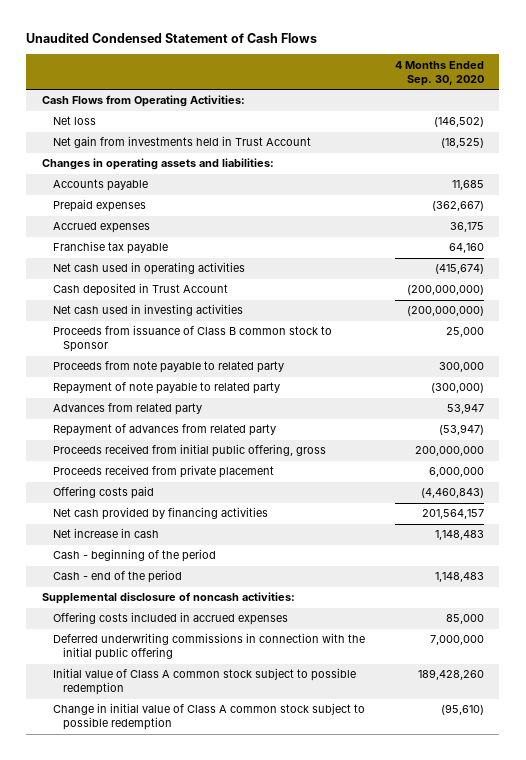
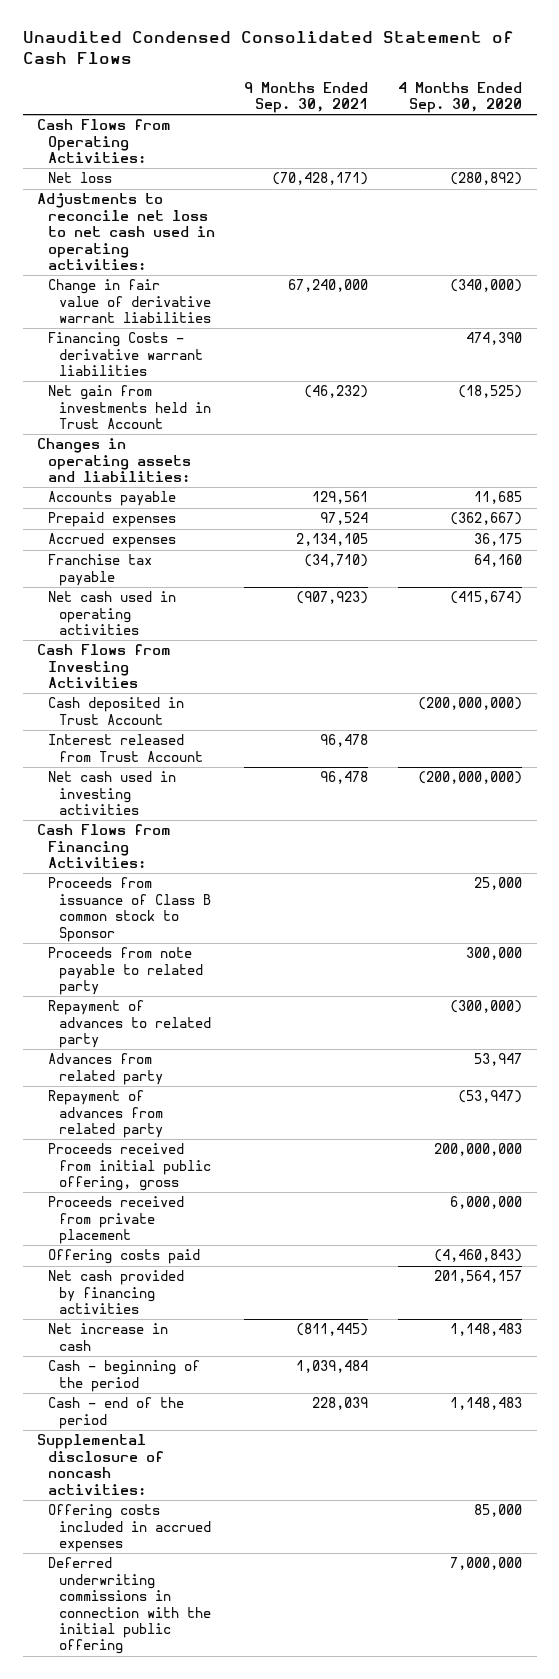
- Unaudited Condensed Statement of Cash Flows
+ Unaudited Condensed Consolidated Statement of Cash Flows
- | 4 Months Ended Sep. 30, 2020
+ | 9 Months Ended Sep. 30, 2021 | 4 Months Ended Sep. 30, 2020
- Net loss | (146,502)
+ Net loss | (70,428,171) | (280,892)
+ Adjustments to reconcile net loss to net cash used in operating activities:
+ Change in fair value of derivative warrant liabilities | 67,240,000 | (340,000)
+ Financing Costs - derivative warrant liabilities | | 474,390
+ Cash Flows from Investing Activities
+ Interest released from Trust Account | 96,478 |
+ Cash Flows from Financing Activities:
- Repayment of note payable to related party | (300,000)
+ Repayment of advances to related party | | (300,000)
- Initial value of Class A common stock subject to possible redemption | 189,428,260
- Change in initial value of Class A common stock subject to possible redemption | (95,610)

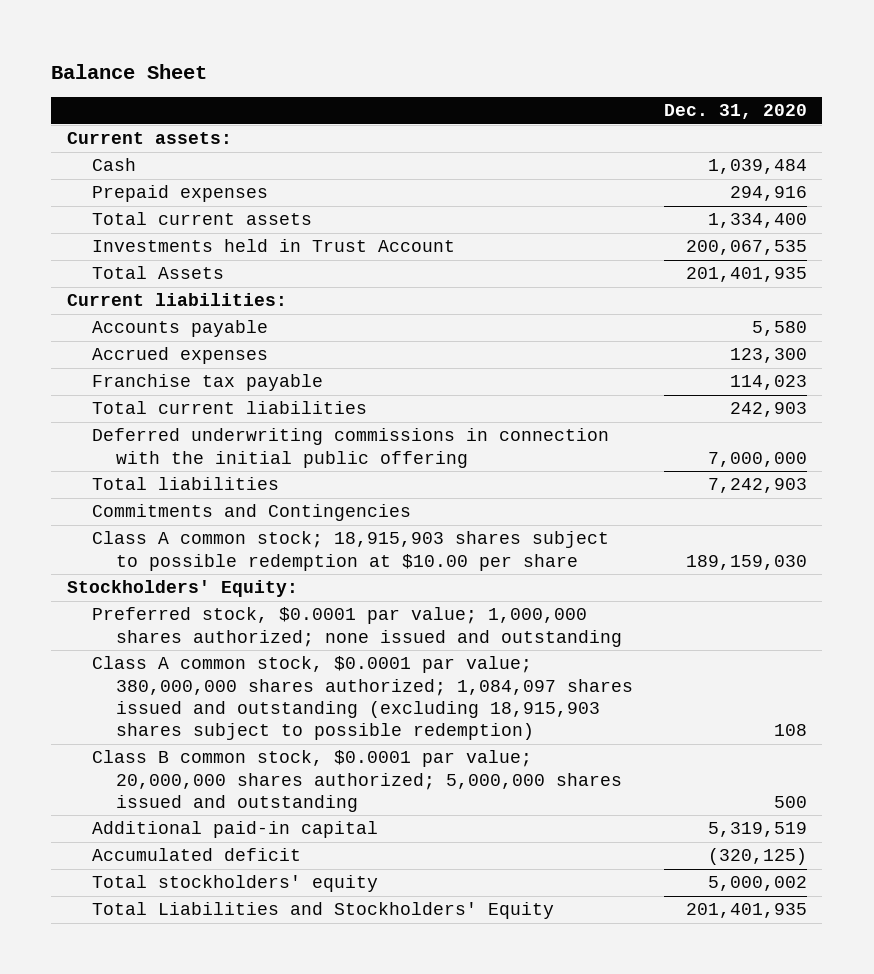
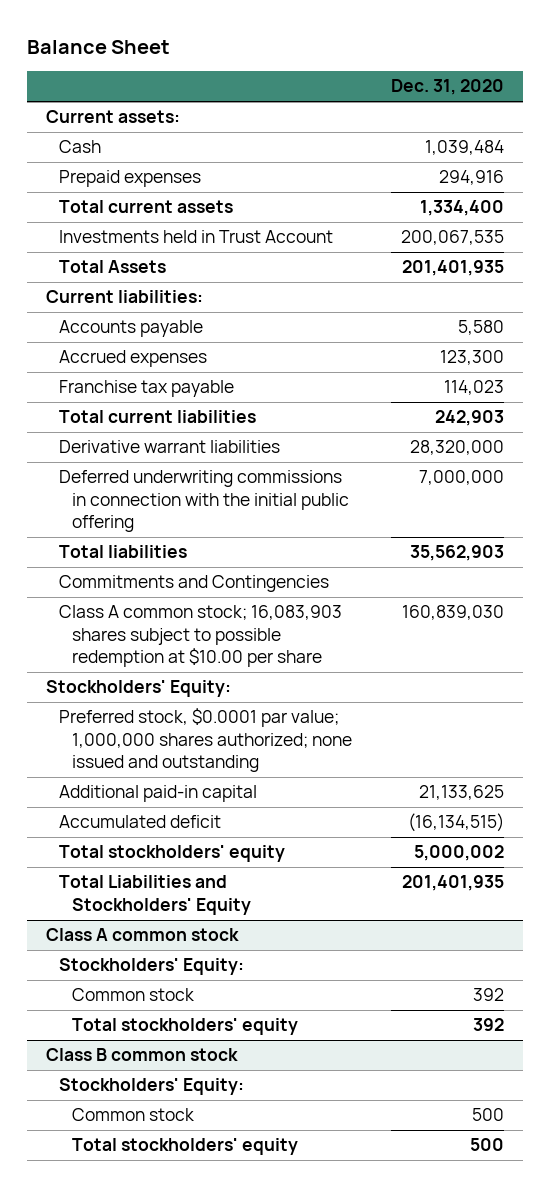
+ Derivative warrant liabilities | 28,320,000
- Total liabilities | 7,242,903
+ Total liabilities | 35,562,903
- Class A common stock; 18,915,903 shares subject to possible redemption at $10.00 per share | 189,159,030
+ Class A common stock; 16,083,903 shares subject to possible redemption at $10.00 per share | 160,839,030
- Class A common stock, $0.0001 par value; 380,000,000 shares authorized; 1,084,097 shares issued and outstanding (excluding 18,915,903 shares subject to possible redemption) | 108
- Class B common stock, $0.0001 par value; 20,000,000 shares authorized; 5,000,000 shares issued and outstanding | 500
- Additional paid-in capital | 5,319,519
- Accumulated deficit | (320,125)
+ Additional paid-in capital | 21,133,625
+ Accumulated deficit | (16,134,515)
+ Class A common stock
+ Stockholders' Equity:
+ Common stock | 392
+ Total stockholders' equity | 392
+ Class B common stock
+ Stockholders' Equity:
+ Common stock | 500
+ Total stockholders' equity | 500

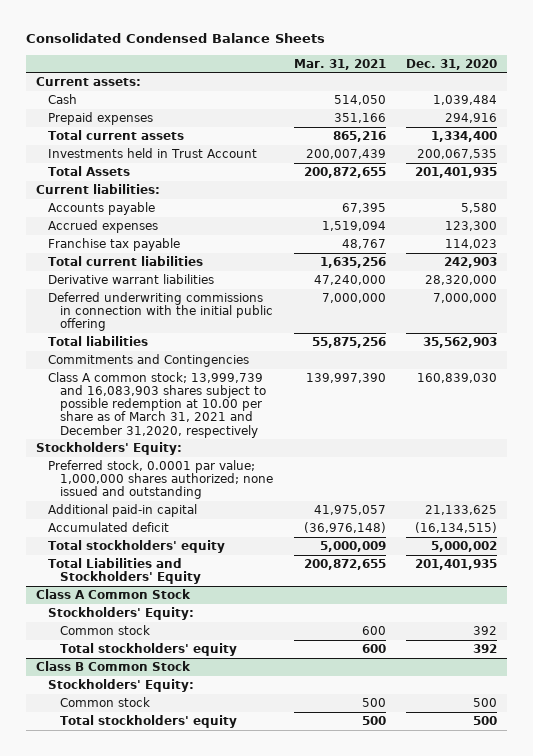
- Balance Sheet
+ Consolidated Condensed Balance Sheets
- | Dec. 31, 2020
+ | Mar. 31, 2021 | Dec. 31, 2020
- Class A common stock; 16,083,903 shares subject to possible redemption at $10.00 per share | 160,839,030
+ Class A common stock; 13,999,739 and 16,083,903 shares subject to possible redemption at 10.00 per share as of March 31, 2021 and December 31,2020, respectively | 139,997,390 | 160,839,030
- Preferred stock, $0.0001 par value; 1,000,000 shares authorized; none issued and outstanding
+ Preferred stock, 0.0001 par value; 1,000,000 shares authorized; none issued and outstanding
- Class A common stock
+ Class A Common Stock
- Class B common stock
+ Class B Common Stock

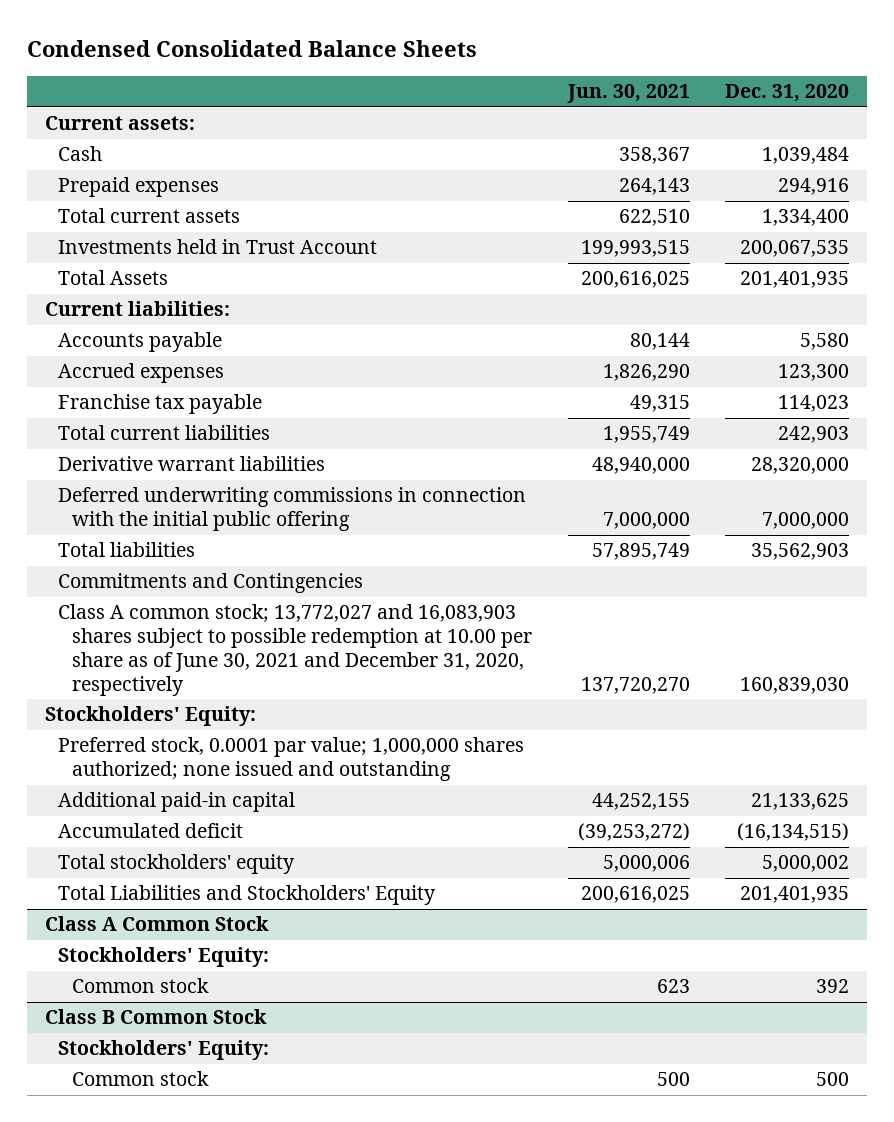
- Consolidated Condensed Balance Sheets
+ Condensed Consolidated Balance Sheets
- | Mar. 31, 2021 | Dec. 31, 2020
+ | Jun. 30, 2021 | Dec. 31, 2020
- Class A common stock; 13,999,739 and 16,083,903 shares subject to possible redemption at 10.00 per share as of March 31, 2021 and December 31,2020, respectively | 139,997,390 | 160,839,030
+ Class A common stock; 13,772,027 and 16,083,903 shares subject to possible redemption at 10.00 per share as of June 30, 2021 and December 31, 2020, respectively | 137,720,270 | 160,839,030
@ Class A Common Stock
- Total stockholders' equity | 600 | 392
@ Class B Common Stock
- Total stockholders' equity | 500 | 500

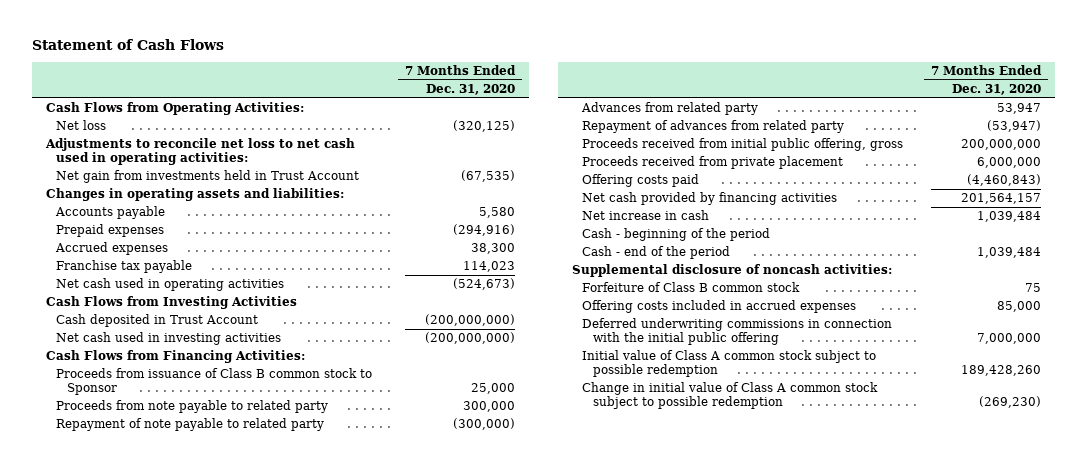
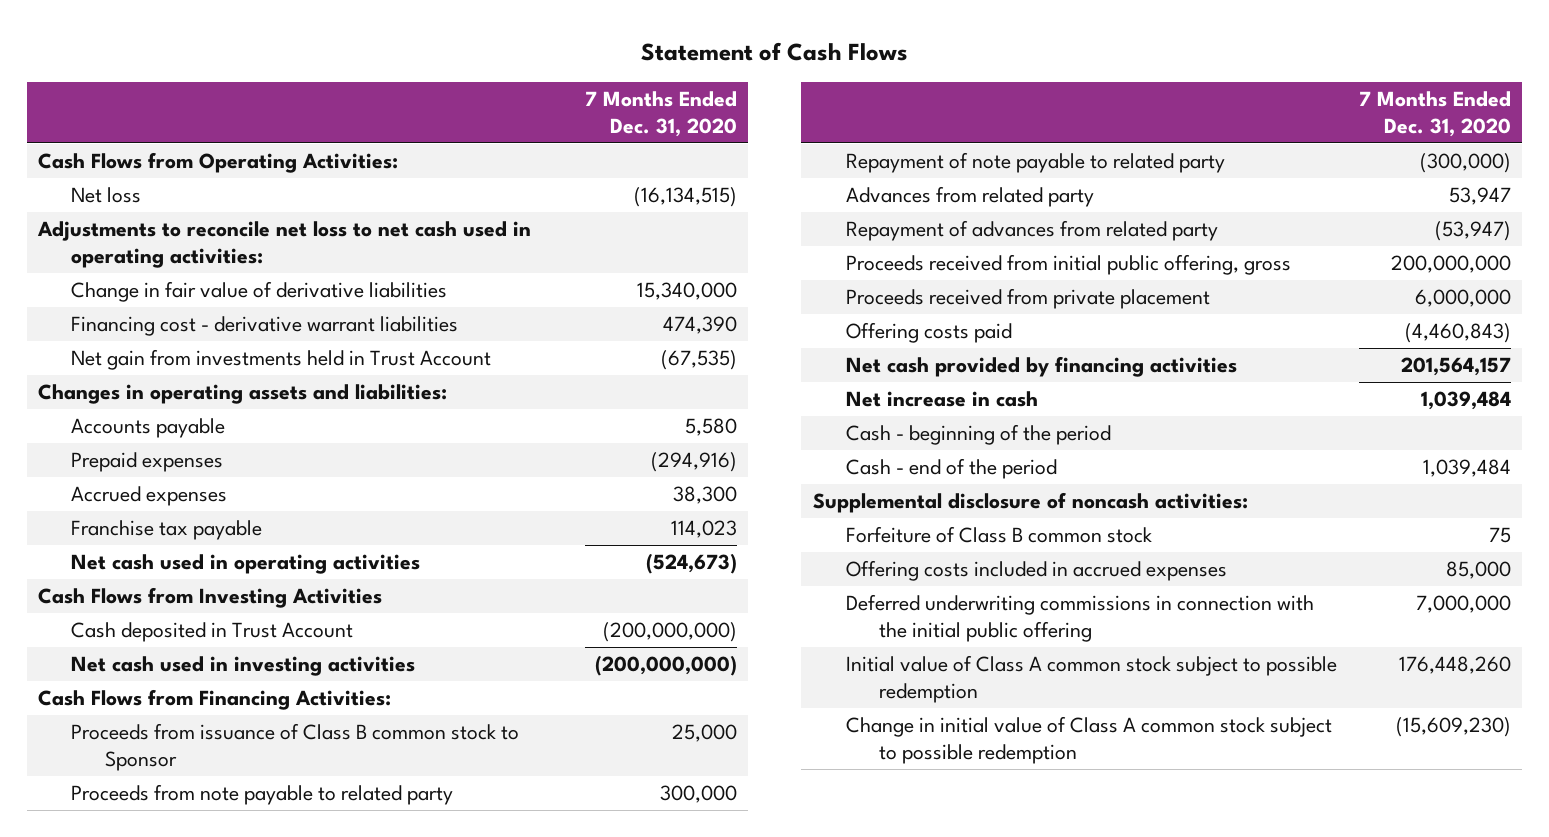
- Net loss | (320,125)
+ Net loss | (16,134,515)
+ Change in fair value of derivative liabilities | 15,340,000
+ Financing cost - derivative warrant liabilities | 474,390
- Initial value of Class A common stock subject to possible redemption | 189,428,260
- Change in initial value of Class A common stock subject to possible redemption | (269,230)
+ Initial value of Class A common stock subject to possible redemption | 176,448,260
+ Change in initial value of Class A common stock subject to possible redemption | (15,609,230)

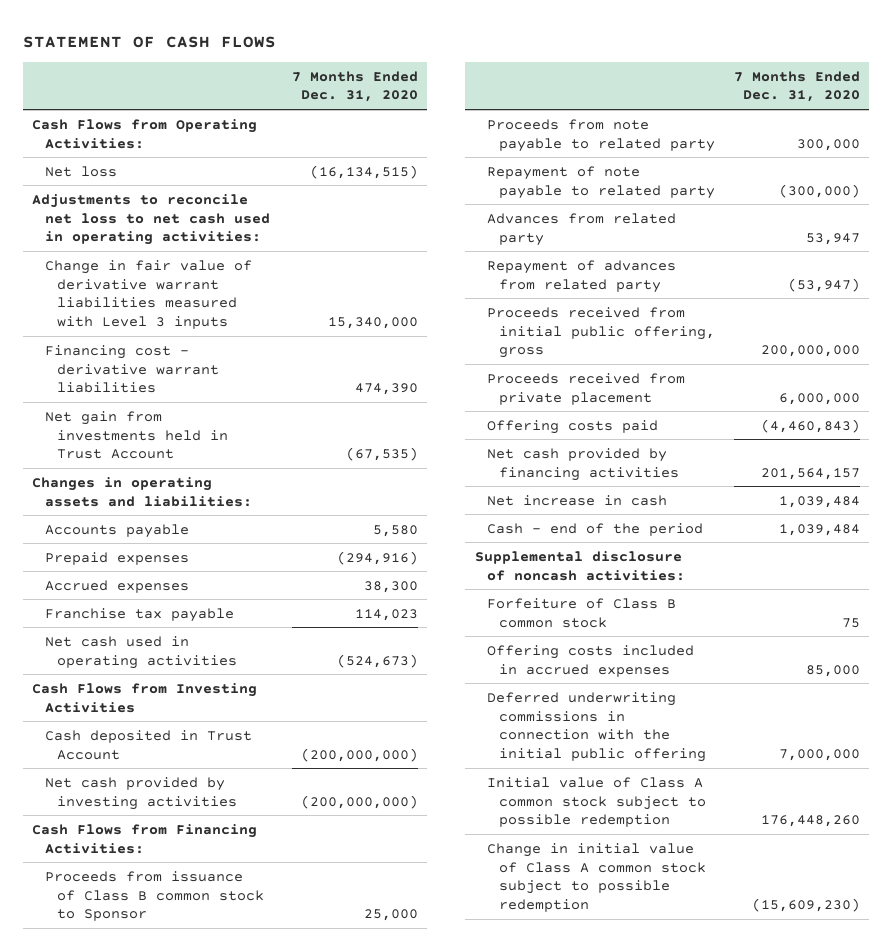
- Statement of Cash Flows
+ STATEMENT OF CASH FLOWS
- Change in fair value of derivative liabilities | 15,340,000
+ Change in fair value of derivative warrant liabilities measured with Level 3 inputs | 15,340,000
- Net cash used in investing activities | (200,000,000)
+ Net cash provided by investing activities | (200,000,000)
- Cash - beginning of the period

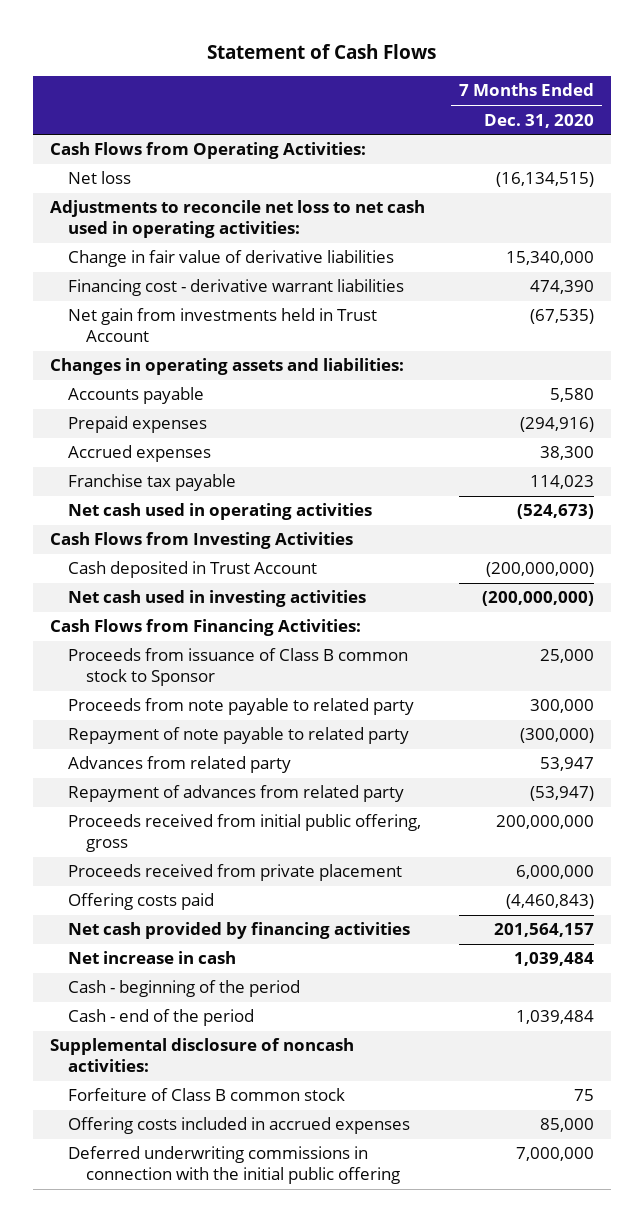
- STATEMENT OF CASH FLOWS
+ Statement of Cash Flows
- Change in fair value of derivative warrant liabilities measured with Level 3 inputs | 15,340,000
+ Change in fair value of derivative liabilities | 15,340,000
- Net cash provided by investing activities | (200,000,000)
+ Net cash used in investing activities | (200,000,000)
+ Cash - beginning of the period
- Initial value of Class A common stock subject to possible redemption | 176,448,260
- Change in initial value of Class A common stock subject to possible redemption | (15,609,230)

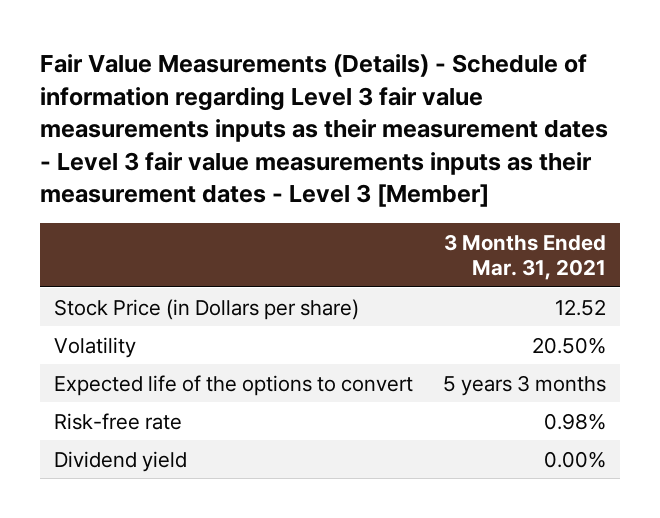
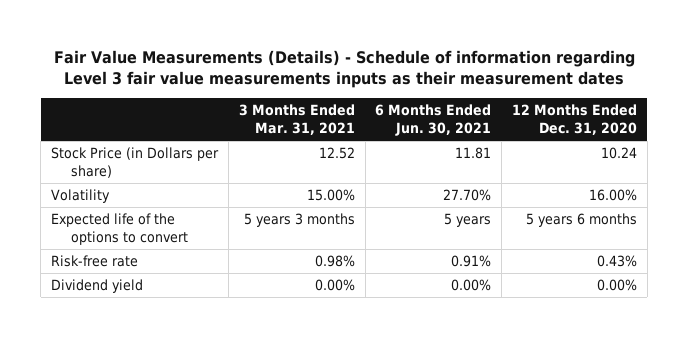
- Fair Value Measurements (Details) - Schedule of information regarding Level 3 fair value measurements inputs as their measurement dates - Level 3 fair value measurements inputs as their measurement dates - Level 3 [Member]
+ Fair Value Measurements (Details) - Schedule of information regarding Level 3 fair value measurements inputs as their measurement dates
- | 3 Months Ended Mar. 31, 2021
+ | 3 Months Ended Mar. 31, 2021 | 6 Months Ended Jun. 30, 2021 | 12 Months Ended Dec. 31, 2020
- Volatility | 20.50%
+ Volatility | 15.00% | 27.70% | 16.00%

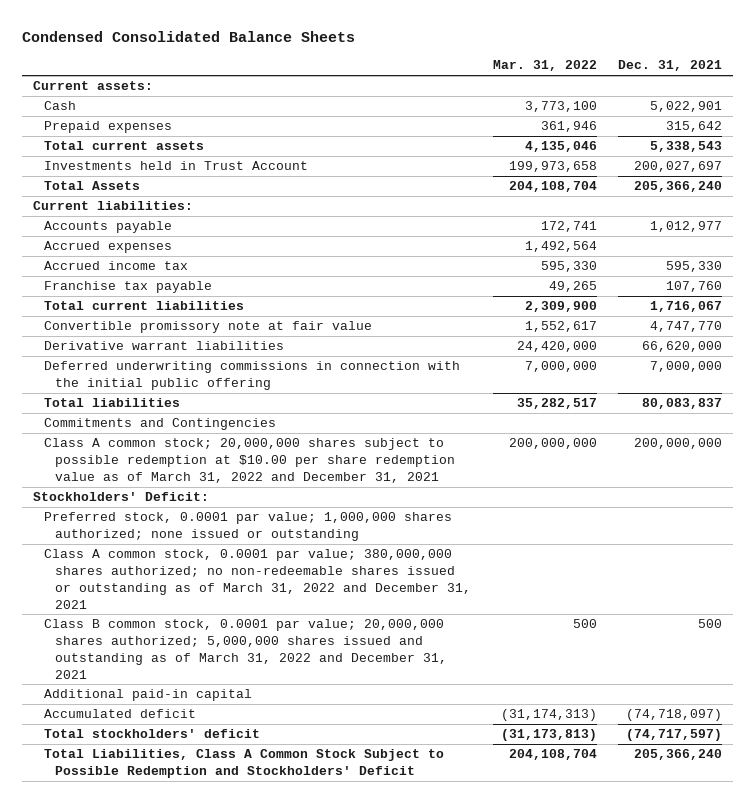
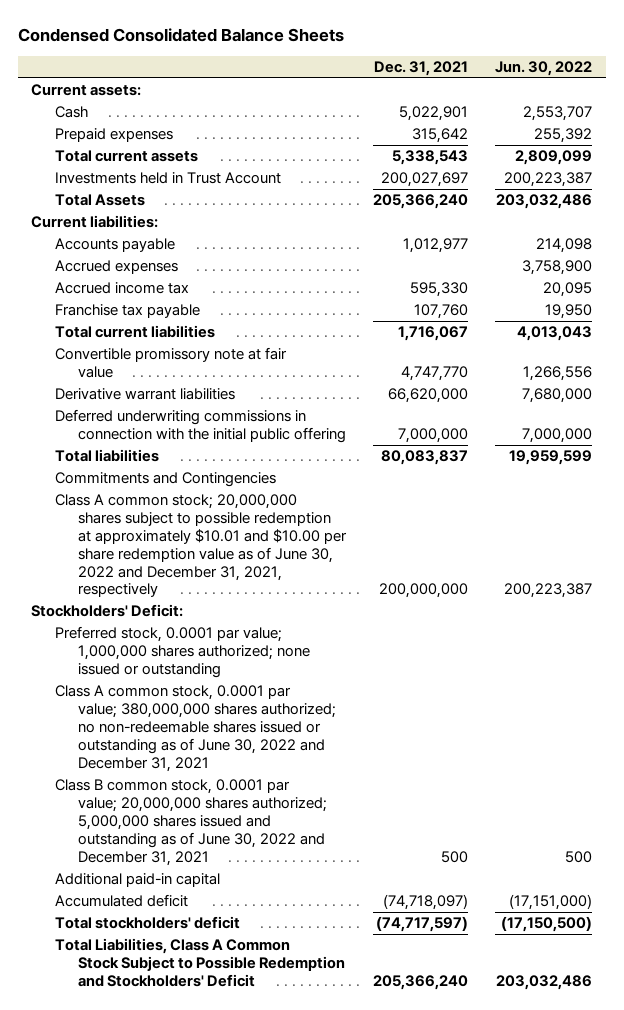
- | Mar. 31, 2022 | Dec. 31, 2021
+ | Dec. 31, 2021 | Jun. 30, 2022
- Class A common stock; 20,000,000 shares subject to possible redemption at $10.00 per share redemption value as of March 31, 2022 and December 31, 2021 | 200,000,000 | 200,000,000
+ Class A common stock; 20,000,000 shares subject to possible redemption at approximately $10.01 and $10.00 per share redemption value as of June 30, 2022 and December 31, 2021, respectively | 200,000,000 | 200,223,387
- Class A common stock, 0.0001 par value; 380,000,000 shares authorized; no non-redeemable shares issued or outstanding as of March 31, 2022 and December 31, 2021
- Class B common stock, 0.0001 par value; 20,000,000 shares authorized; 5,000,000 shares issued and outstanding as of March 31, 2022 and December 31, 2021 | 500 | 500
+ Class A common stock, 0.0001 par value; 380,000,000 shares authorized; no non-redeemable shares issued or outstanding as of June 30, 2022 and December 31, 2021
+ Class B common stock, 0.0001 par value; 20,000,000 shares authorized; 5,000,000 shares issued and outstanding as of June 30, 2022 and December 31, 2021 | 500 | 500

